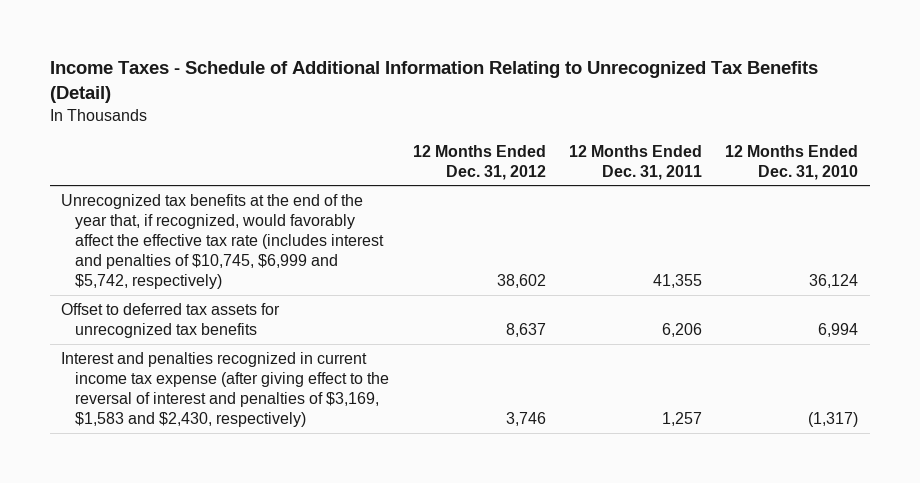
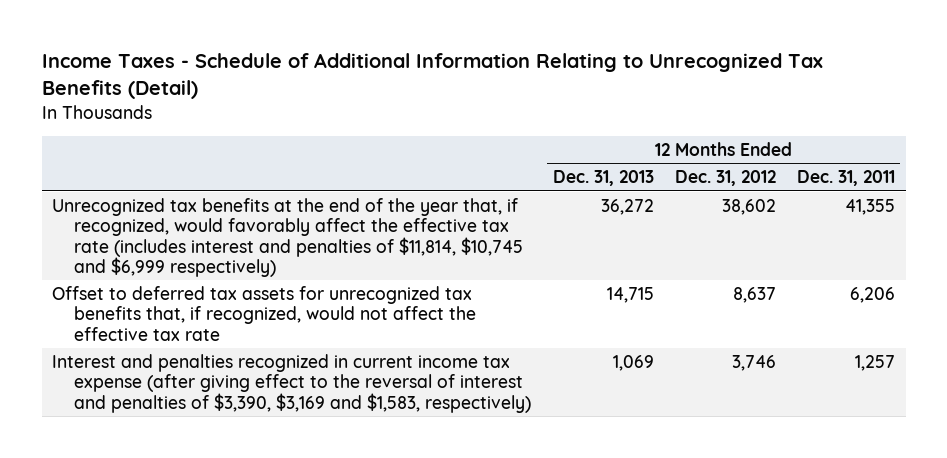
- | 12 Months Ended Dec. 31, 2012 | 12 Months Ended Dec. 31, 2011 | 12 Months Ended Dec. 31, 2010
+ | 12 Months Ended Dec. 31, 2013 | 12 Months Ended Dec. 31, 2012 | 12 Months Ended Dec. 31, 2011
- Unrecognized tax benefits at the end of the year that, if recognized, would favorably affect the effective tax rate (includes interest and penalties of $10,745, $6,999 and $5,742, respectively) | 38,602 | 41,355 | 36,124
- Offset to deferred tax assets for unrecognized tax benefits | 8,637 | 6,206 | 6,994
- Interest and penalties recognized in current income tax expense (after giving effect to the reversal of interest and penalties of $3,169, $1,583 and $2,430, respectively) | 3,746 | 1,257 | (1,317)
+ Unrecognized tax benefits at the end of the year that, if recognized, would favorably affect the effective tax rate (includes interest and penalties of $11,814, $10,745 and $6,999 respectively) | 36,272 | 38,602 | 41,355
+ Offset to deferred tax assets for unrecognized tax benefits that, if recognized, would not affect the effective tax rate | 14,715 | 8,637 | 6,206
+ Interest and penalties recognized in current income tax expense (after giving effect to the reversal of interest and penalties of $3,390, $3,169 and $1,583, respectively) | 1,069 | 3,746 | 1,257

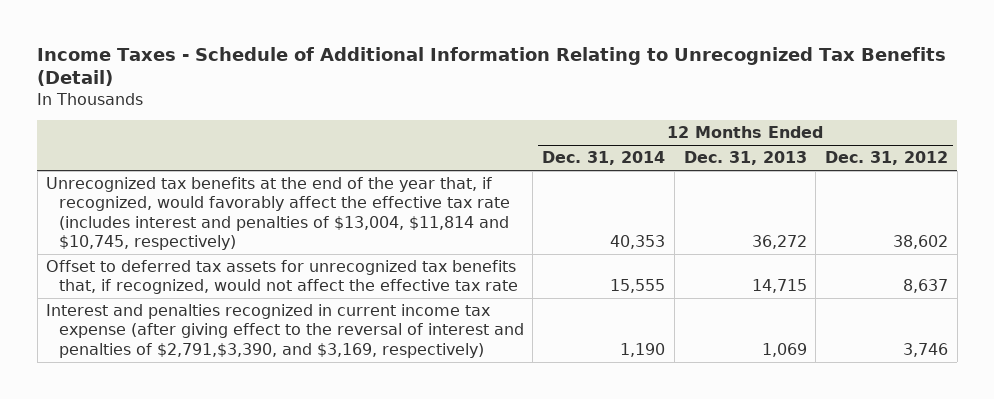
- | 12 Months Ended Dec. 31, 2013 | 12 Months Ended Dec. 31, 2012 | 12 Months Ended Dec. 31, 2011
+ | 12 Months Ended Dec. 31, 2014 | 12 Months Ended Dec. 31, 2013 | 12 Months Ended Dec. 31, 2012
- Unrecognized tax benefits at the end of the year that, if recognized, would favorably affect the effective tax rate (includes interest and penalties of $11,814, $10,745 and $6,999 respectively) | 36,272 | 38,602 | 41,355
+ Unrecognized tax benefits at the end of the year that, if recognized, would favorably affect the effective tax rate (includes interest and penalties of $13,004, $11,814 and $10,745, respectively) | 40,353 | 36,272 | 38,602
- Interest and penalties recognized in current income tax expense (after giving effect to the reversal of interest and penalties of $3,390, $3,169 and $1,583, respectively) | 1,069 | 3,746 | 1,257
+ Interest and penalties recognized in current income tax expense (after giving effect to the reversal of interest and penalties of $2,791,$3,390, and $3,169, respectively) | 1,190 | 1,069 | 3,746

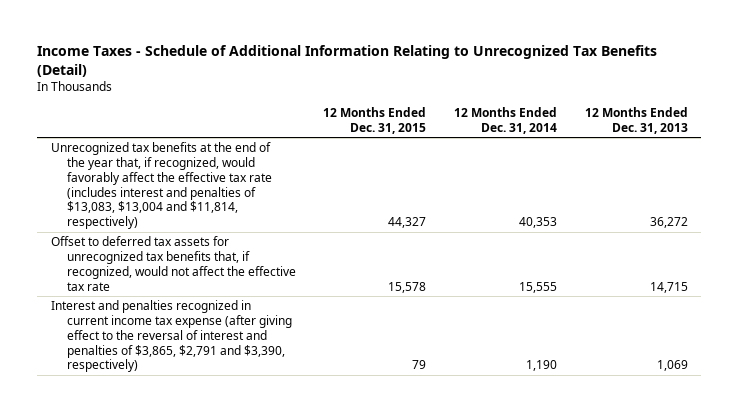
- | 12 Months Ended Dec. 31, 2014 | 12 Months Ended Dec. 31, 2013 | 12 Months Ended Dec. 31, 2012
+ | 12 Months Ended Dec. 31, 2015 | 12 Months Ended Dec. 31, 2014 | 12 Months Ended Dec. 31, 2013
- Unrecognized tax benefits at the end of the year that, if recognized, would favorably affect the effective tax rate (includes interest and penalties of $13,004, $11,814 and $10,745, respectively) | 40,353 | 36,272 | 38,602
+ Unrecognized tax benefits at the end of the year that, if recognized, would favorably affect the effective tax rate (includes interest and penalties of $13,083, $13,004 and $11,814, respectively) | 44,327 | 40,353 | 36,272
- Interest and penalties recognized in current income tax expense (after giving effect to the reversal of interest and penalties of $2,791,$3,390, and $3,169, respectively) | 1,190 | 1,069 | 3,746
+ Interest and penalties recognized in current income tax expense (after giving effect to the reversal of interest and penalties of $3,865, $2,791 and $3,390, respectively) | 79 | 1,190 | 1,069

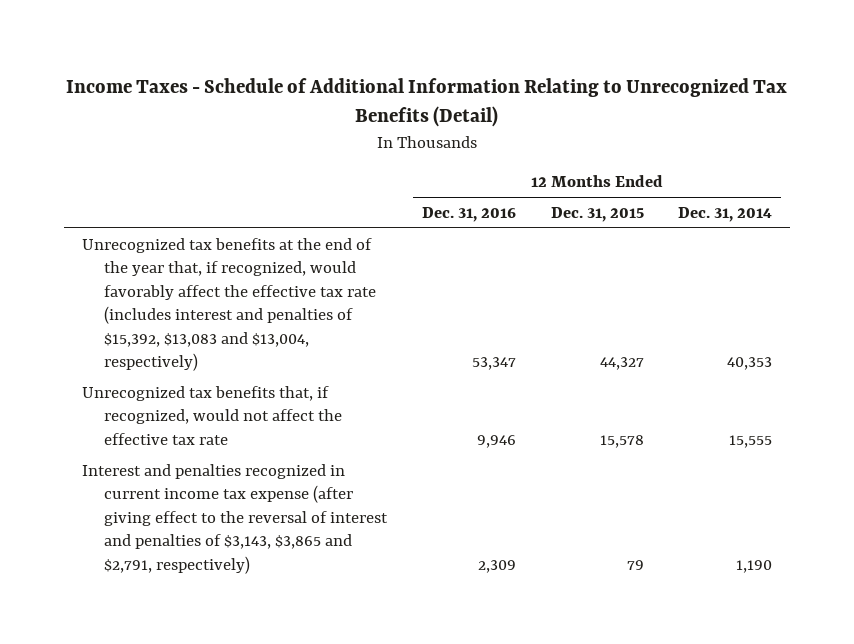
- | 12 Months Ended Dec. 31, 2015 | 12 Months Ended Dec. 31, 2014 | 12 Months Ended Dec. 31, 2013
+ | 12 Months Ended Dec. 31, 2016 | 12 Months Ended Dec. 31, 2015 | 12 Months Ended Dec. 31, 2014
- Unrecognized tax benefits at the end of the year that, if recognized, would favorably affect the effective tax rate (includes interest and penalties of $13,083, $13,004 and $11,814, respectively) | 44,327 | 40,353 | 36,272
- Offset to deferred tax assets for unrecognized tax benefits that, if recognized, would not affect the effective tax rate | 15,578 | 15,555 | 14,715
- Interest and penalties recognized in current income tax expense (after giving effect to the reversal of interest and penalties of $3,865, $2,791 and $3,390, respectively) | 79 | 1,190 | 1,069
+ Unrecognized tax benefits at the end of the year that, if recognized, would favorably affect the effective tax rate (includes interest and penalties of $15,392, $13,083 and $13,004, respectively) | 53,347 | 44,327 | 40,353
+ Unrecognized tax benefits that, if recognized, would not affect the effective tax rate | 9,946 | 15,578 | 15,555
+ Interest and penalties recognized in current income tax expense (after giving effect to the reversal of interest and penalties of $3,143, $3,865 and $2,791, respectively) | 2,309 | 79 | 1,190

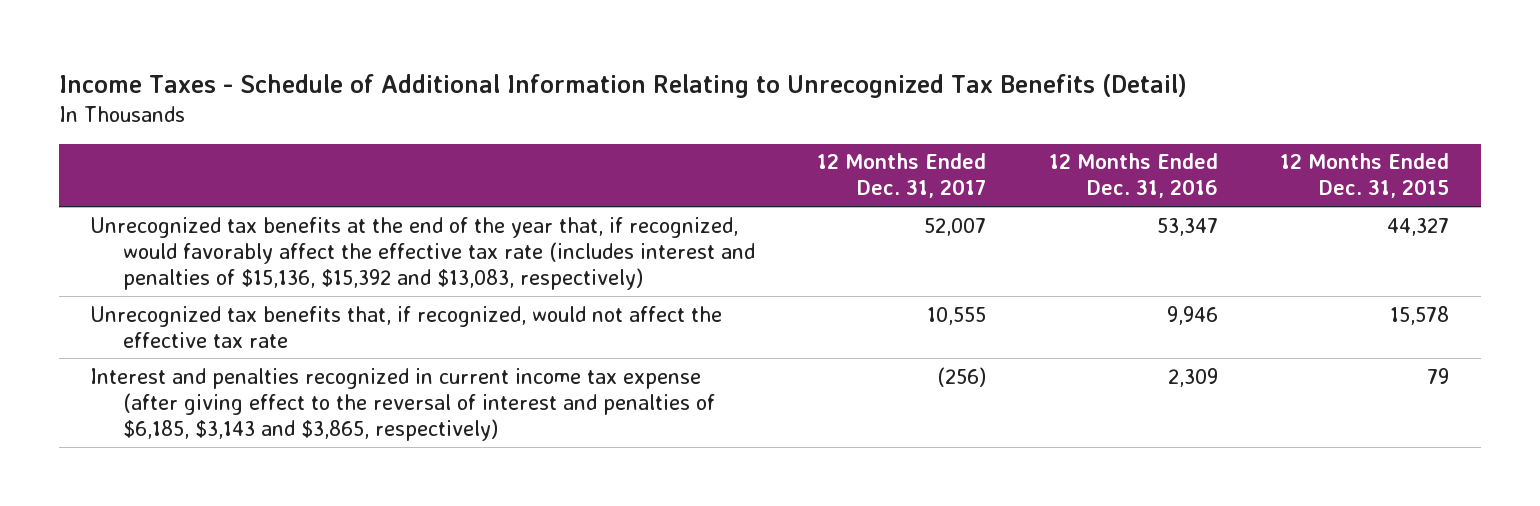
- | 12 Months Ended Dec. 31, 2016 | 12 Months Ended Dec. 31, 2015 | 12 Months Ended Dec. 31, 2014
+ | 12 Months Ended Dec. 31, 2017 | 12 Months Ended Dec. 31, 2016 | 12 Months Ended Dec. 31, 2015
- Unrecognized tax benefits at the end of the year that, if recognized, would favorably affect the effective tax rate (includes interest and penalties of $15,392, $13,083 and $13,004, respectively) | 53,347 | 44,327 | 40,353
+ Unrecognized tax benefits at the end of the year that, if recognized, would favorably affect the effective tax rate (includes interest and penalties of $15,136, $15,392 and $13,083, respectively) | 52,007 | 53,347 | 44,327
- Interest and penalties recognized in current income tax expense (after giving effect to the reversal of interest and penalties of $3,143, $3,865 and $2,791, respectively) | 2,309 | 79 | 1,190
+ Interest and penalties recognized in current income tax expense (after giving effect to the reversal of interest and penalties of $6,185, $3,143 and $3,865, respectively) | (256) | 2,309 | 79

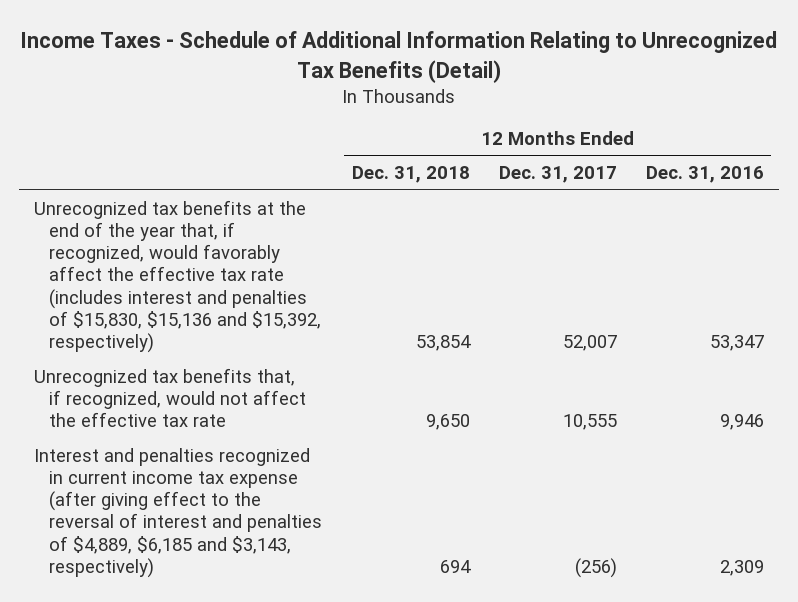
- | 12 Months Ended Dec. 31, 2017 | 12 Months Ended Dec. 31, 2016 | 12 Months Ended Dec. 31, 2015
+ | 12 Months Ended Dec. 31, 2018 | 12 Months Ended Dec. 31, 2017 | 12 Months Ended Dec. 31, 2016
- Unrecognized tax benefits at the end of the year that, if recognized, would favorably affect the effective tax rate (includes interest and penalties of $15,136, $15,392 and $13,083, respectively) | 52,007 | 53,347 | 44,327
+ Unrecognized tax benefits at the end of the year that, if recognized, would favorably affect the effective tax rate (includes interest and penalties of $15,830, $15,136 and $15,392, respectively) | 53,854 | 52,007 | 53,347
- Interest and penalties recognized in current income tax expense (after giving effect to the reversal of interest and penalties of $6,185, $3,143 and $3,865, respectively) | (256) | 2,309 | 79
+ Interest and penalties recognized in current income tax expense (after giving effect to the reversal of interest and penalties of $4,889, $6,185 and $3,143, respectively) | 694 | (256) | 2,309

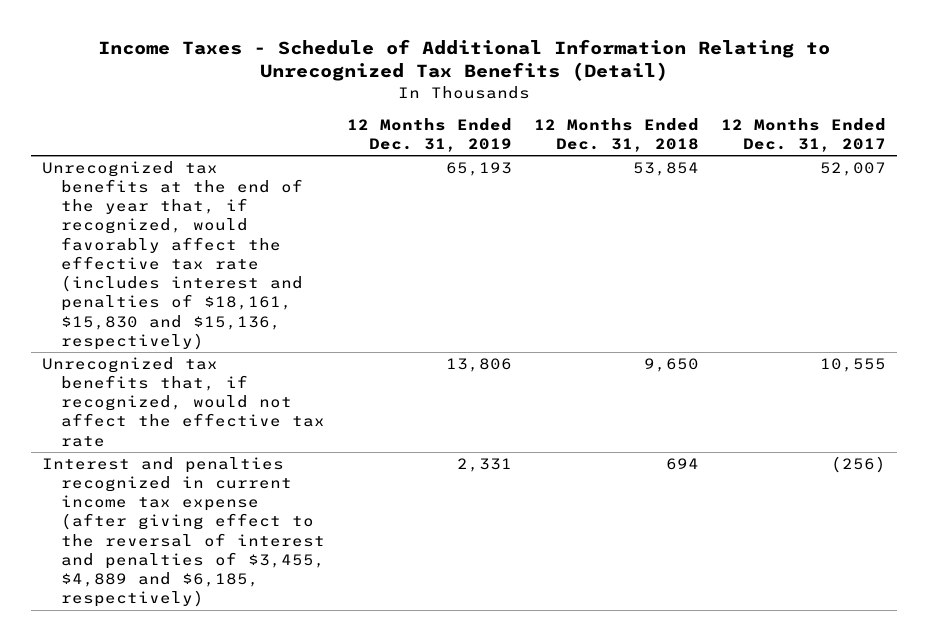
- | 12 Months Ended Dec. 31, 2018 | 12 Months Ended Dec. 31, 2017 | 12 Months Ended Dec. 31, 2016
+ | 12 Months Ended Dec. 31, 2019 | 12 Months Ended Dec. 31, 2018 | 12 Months Ended Dec. 31, 2017
- Unrecognized tax benefits at the end of the year that, if recognized, would favorably affect the effective tax rate (includes interest and penalties of $15,830, $15,136 and $15,392, respectively) | 53,854 | 52,007 | 53,347
+ Unrecognized tax benefits at the end of the year that, if recognized, would favorably affect the effective tax rate (includes interest and penalties of $18,161, $15,830 and $15,136, respectively) | 65,193 | 53,854 | 52,007
- Interest and penalties recognized in current income tax expense (after giving effect to the reversal of interest and penalties of $4,889, $6,185 and $3,143, respectively) | 694 | (256) | 2,309
+ Interest and penalties recognized in current income tax expense (after giving effect to the reversal of interest and penalties of $3,455, $4,889 and $6,185, respectively) | 2,331 | 694 | (256)

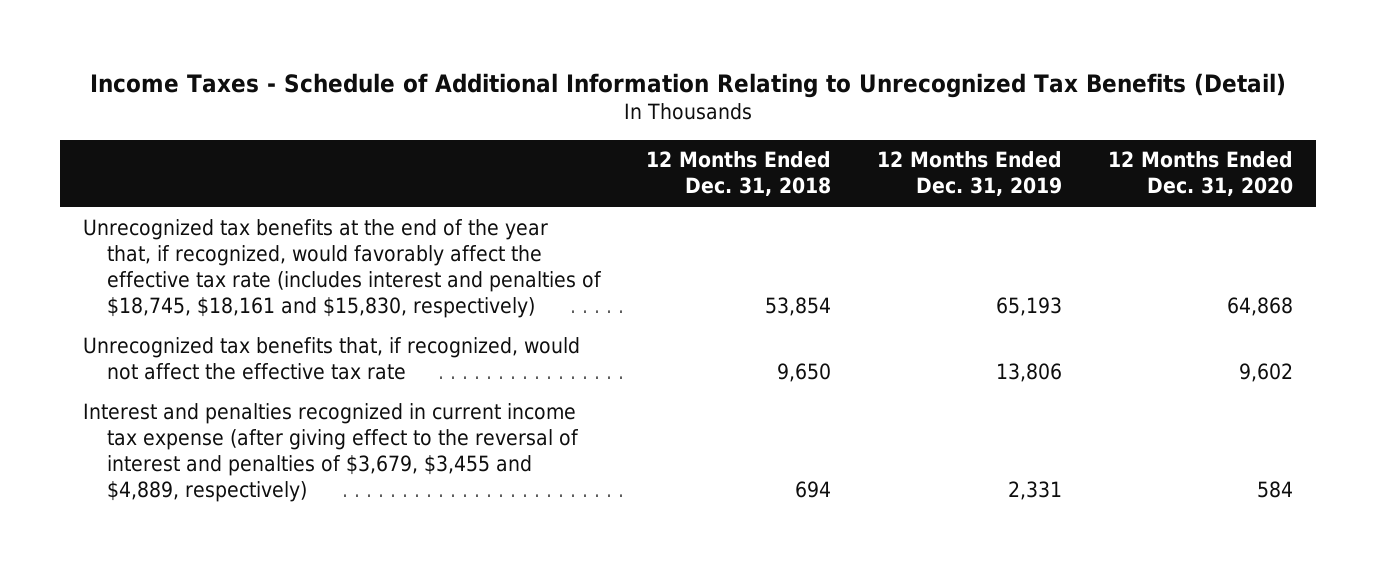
- | 12 Months Ended Dec. 31, 2019 | 12 Months Ended Dec. 31, 2018 | 12 Months Ended Dec. 31, 2017
+ | 12 Months Ended Dec. 31, 2018 | 12 Months Ended Dec. 31, 2019 | 12 Months Ended Dec. 31, 2020
- Unrecognized tax benefits at the end of the year that, if recognized, would favorably affect the effective tax rate (includes interest and penalties of $18,161, $15,830 and $15,136, respectively) | 65,193 | 53,854 | 52,007
+ Unrecognized tax benefits at the end of the year that, if recognized, would favorably affect the effective tax rate (includes interest and penalties of $18,745, $18,161 and $15,830, respectively) | 53,854 | 65,193 | 64,868
- Interest and penalties recognized in current income tax expense (after giving effect to the reversal of interest and penalties of $3,455, $4,889 and $6,185, respectively) | 2,331 | 694 | (256)
+ Interest and penalties recognized in current income tax expense (after giving effect to the reversal of interest and penalties of $3,679, $3,455 and $4,889, respectively) | 694 | 2,331 | 584

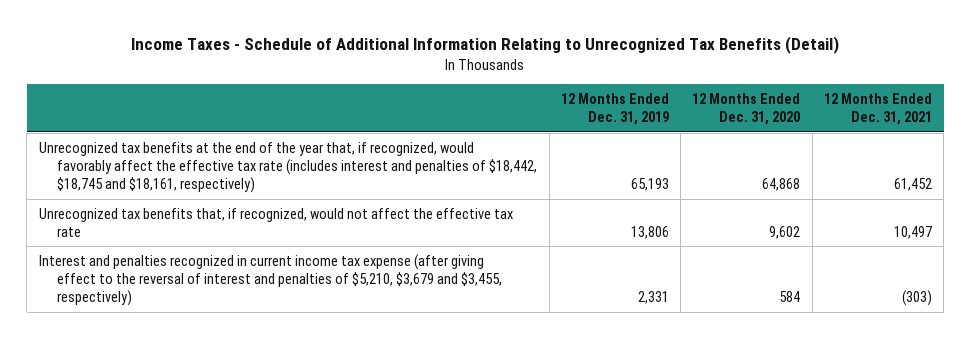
- | 12 Months Ended Dec. 31, 2018 | 12 Months Ended Dec. 31, 2019 | 12 Months Ended Dec. 31, 2020
+ | 12 Months Ended Dec. 31, 2019 | 12 Months Ended Dec. 31, 2020 | 12 Months Ended Dec. 31, 2021
- Unrecognized tax benefits at the end of the year that, if recognized, would favorably affect the effective tax rate (includes interest and penalties of $18,745, $18,161 and $15,830, respectively) | 53,854 | 65,193 | 64,868
+ Unrecognized tax benefits at the end of the year that, if recognized, would favorably affect the effective tax rate (includes interest and penalties of $18,442, $18,745 and $18,161, respectively) | 65,193 | 64,868 | 61,452
- Interest and penalties recognized in current income tax expense (after giving effect to the reversal of interest and penalties of $3,679, $3,455 and $4,889, respectively) | 694 | 2,331 | 584
+ Interest and penalties recognized in current income tax expense (after giving effect to the reversal of interest and penalties of $5,210, $3,679 and $3,455, respectively) | 2,331 | 584 | (303)

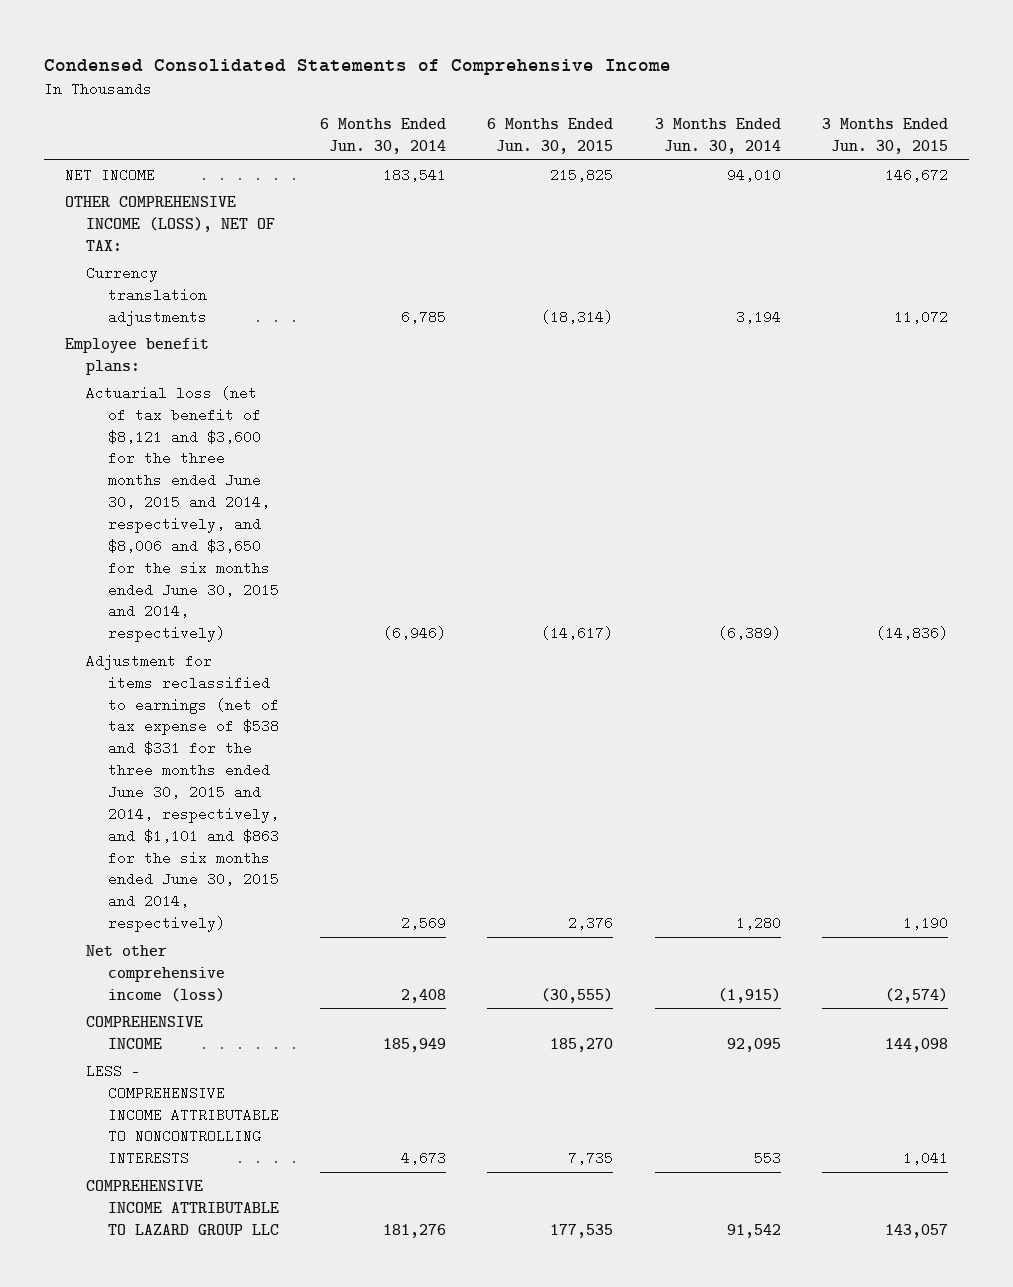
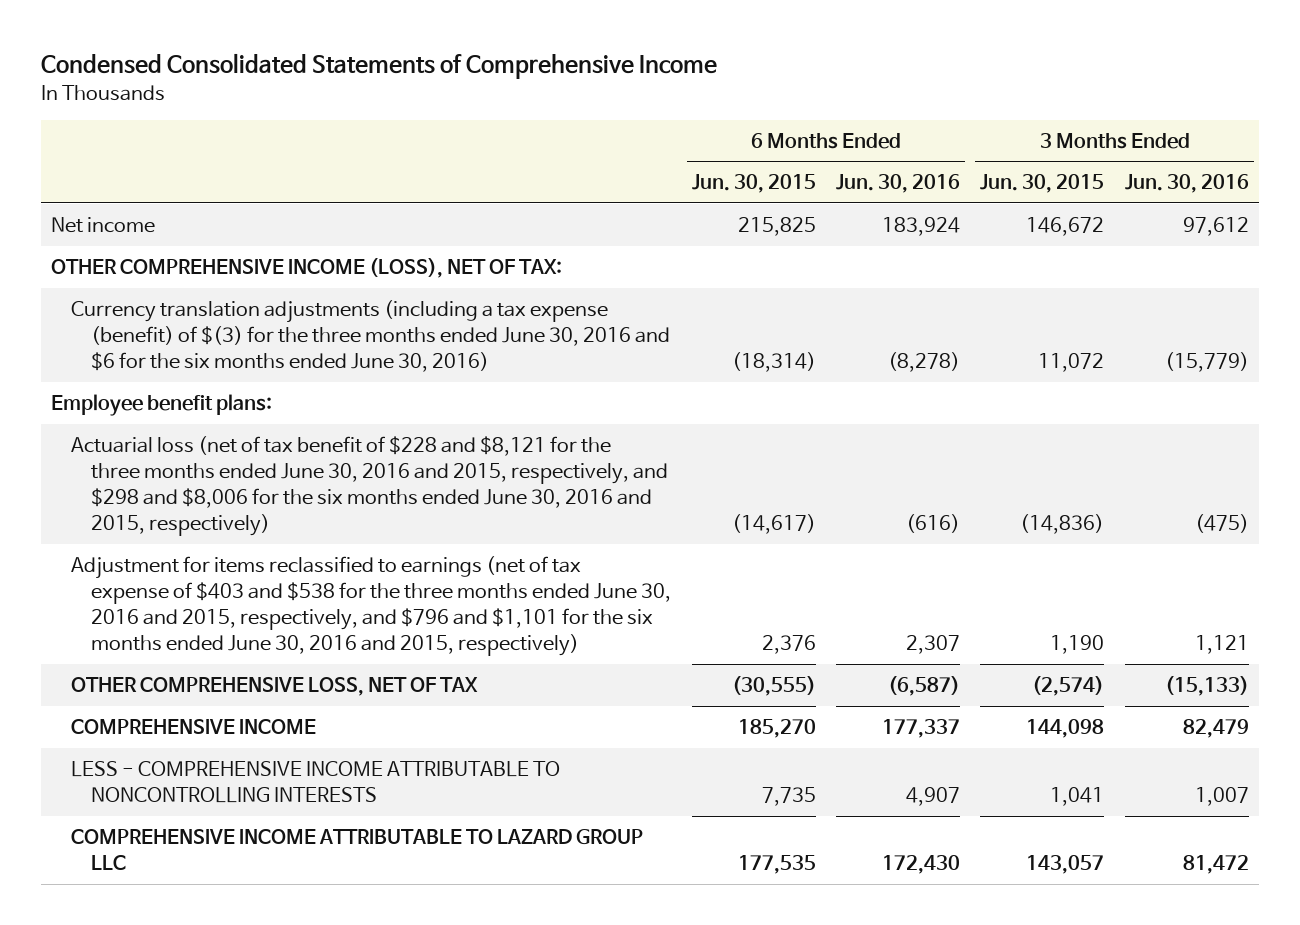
- | 6 Months Ended Jun. 30, 2014 | 6 Months Ended Jun. 30, 2015 | 3 Months Ended Jun. 30, 2014 | 3 Months Ended Jun. 30, 2015
+ | 6 Months Ended Jun. 30, 2015 | 6 Months Ended Jun. 30, 2016 | 3 Months Ended Jun. 30, 2015 | 3 Months Ended Jun. 30, 2016
- NET INCOME | 183,541 | 215,825 | 94,010 | 146,672
+ Net income | 215,825 | 183,924 | 146,672 | 97,612
- Currency translation adjustments | 6,785 | (18,314) | 3,194 | 11,072
+ Currency translation adjustments (including a tax expense (benefit) of $(3) for the three months ended June 30, 2016 and $6 for the six months ended June 30, 2016) | (18,314) | (8,278) | 11,072 | (15,779)
- Actuarial loss (net of tax benefit of $8,121 and $3,600 for the three months ended June 30, 2015 and 2014, respectively, and $8,006 and $3,650 for the six months ended June 30, 2015 and 2014, respectively) | (6,946) | (14,617) | (6,389) | (14,836)
- Adjustment for items reclassified to earnings (net of tax expense of $538 and $331 for the three months ended June 30, 2015 and 2014, respectively, and $1,101 and $863 for the six months ended June 30, 2015 and 2014, respectively) | 2,569 | 2,376 | 1,280 | 1,190
- Net other comprehensive income (loss) | 2,408 | (30,555) | (1,915) | (2,574)
+ Actuarial loss (net of tax benefit of $228 and $8,121 for the three months ended June 30, 2016 and 2015, respectively, and $298 and $8,006 for the six months ended June 30, 2016 and 2015, respectively) | (14,617) | (616) | (14,836) | (475)
+ Adjustment for items reclassified to earnings (net of tax expense of $403 and $538 for the three months ended June 30, 2016 and 2015, respectively, and $796 and $1,101 for the six months ended June 30, 2016 and 2015, respectively) | 2,376 | 2,307 | 1,190 | 1,121
+ OTHER COMPREHENSIVE LOSS, NET OF TAX | (30,555) | (6,587) | (2,574) | (15,133)

